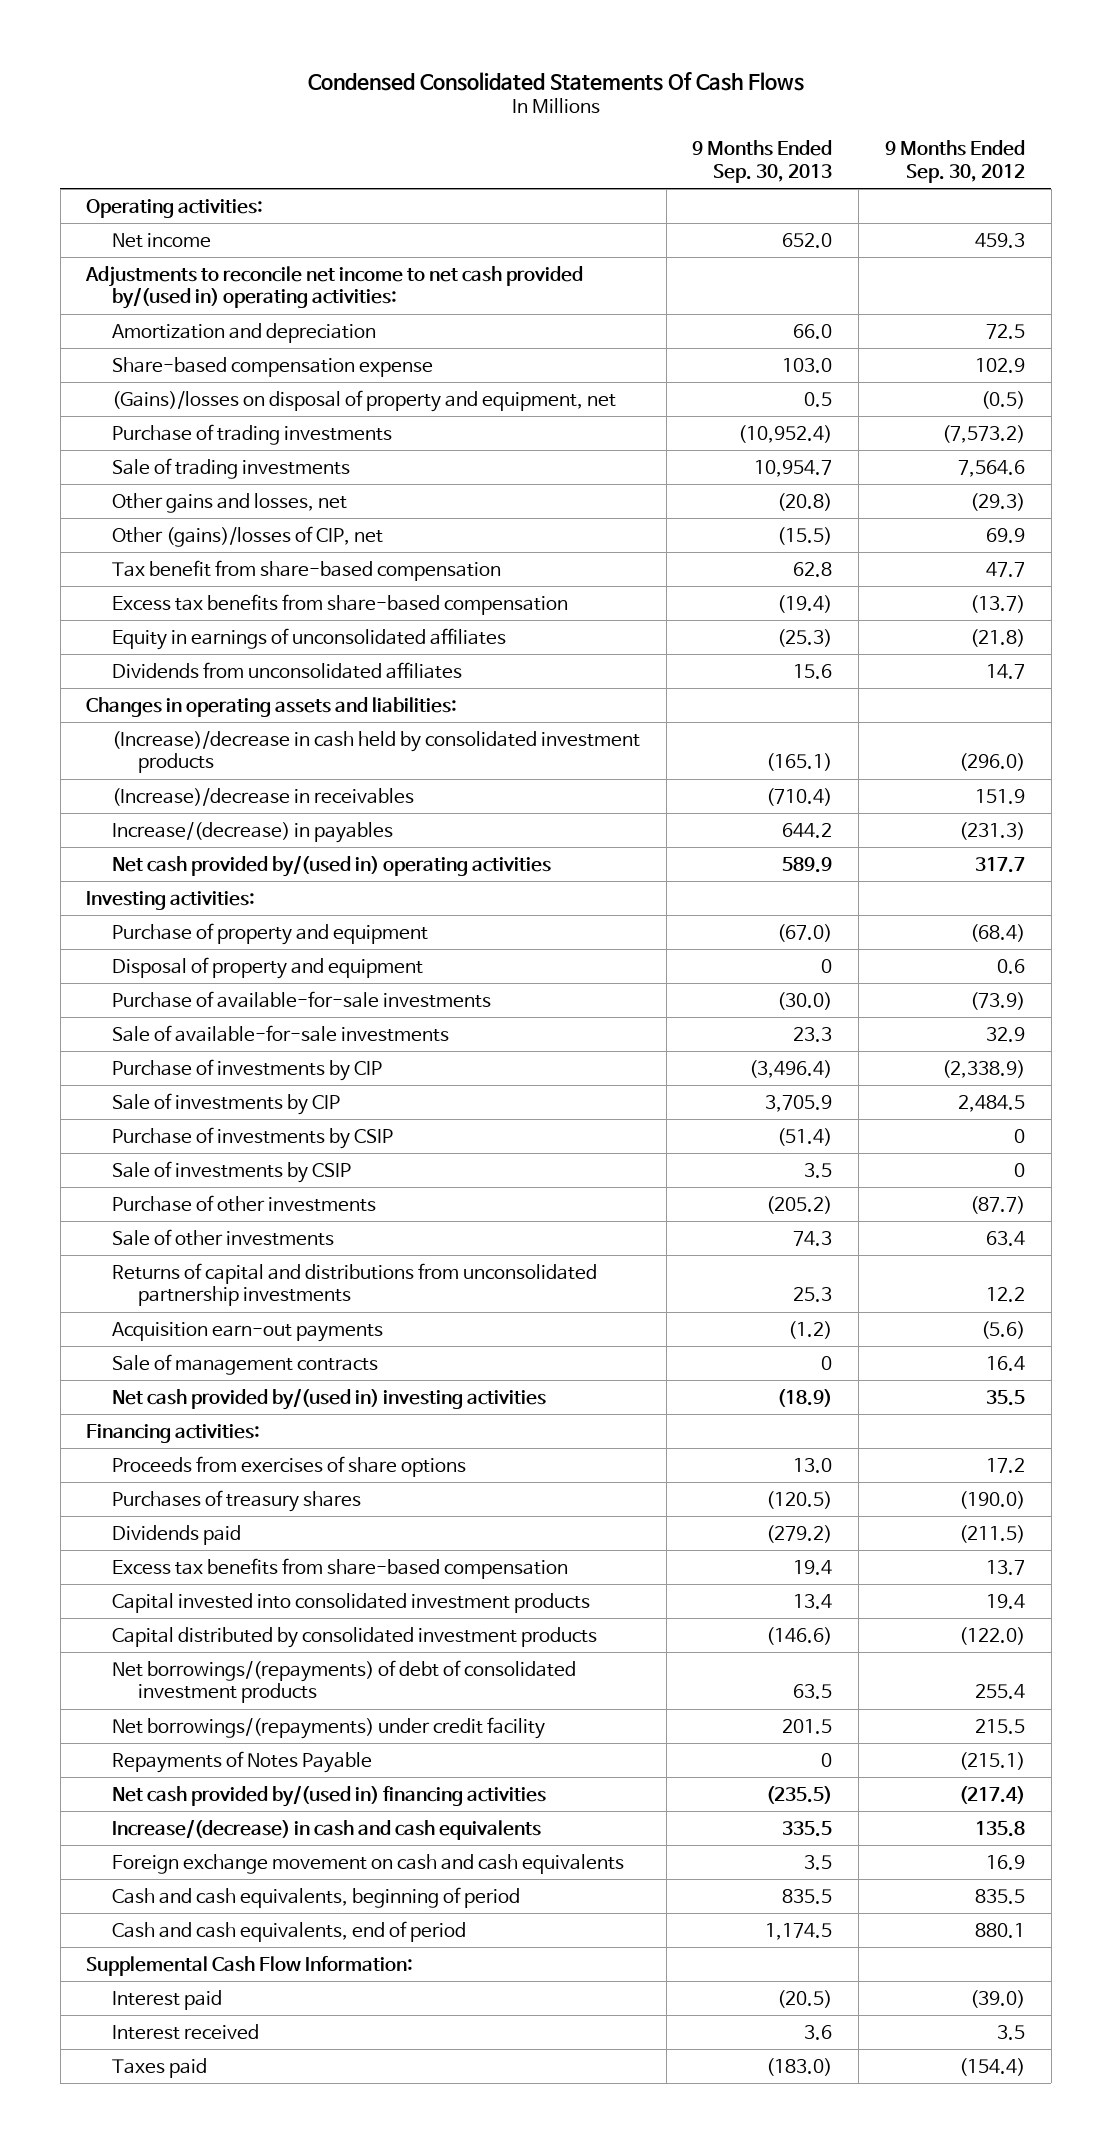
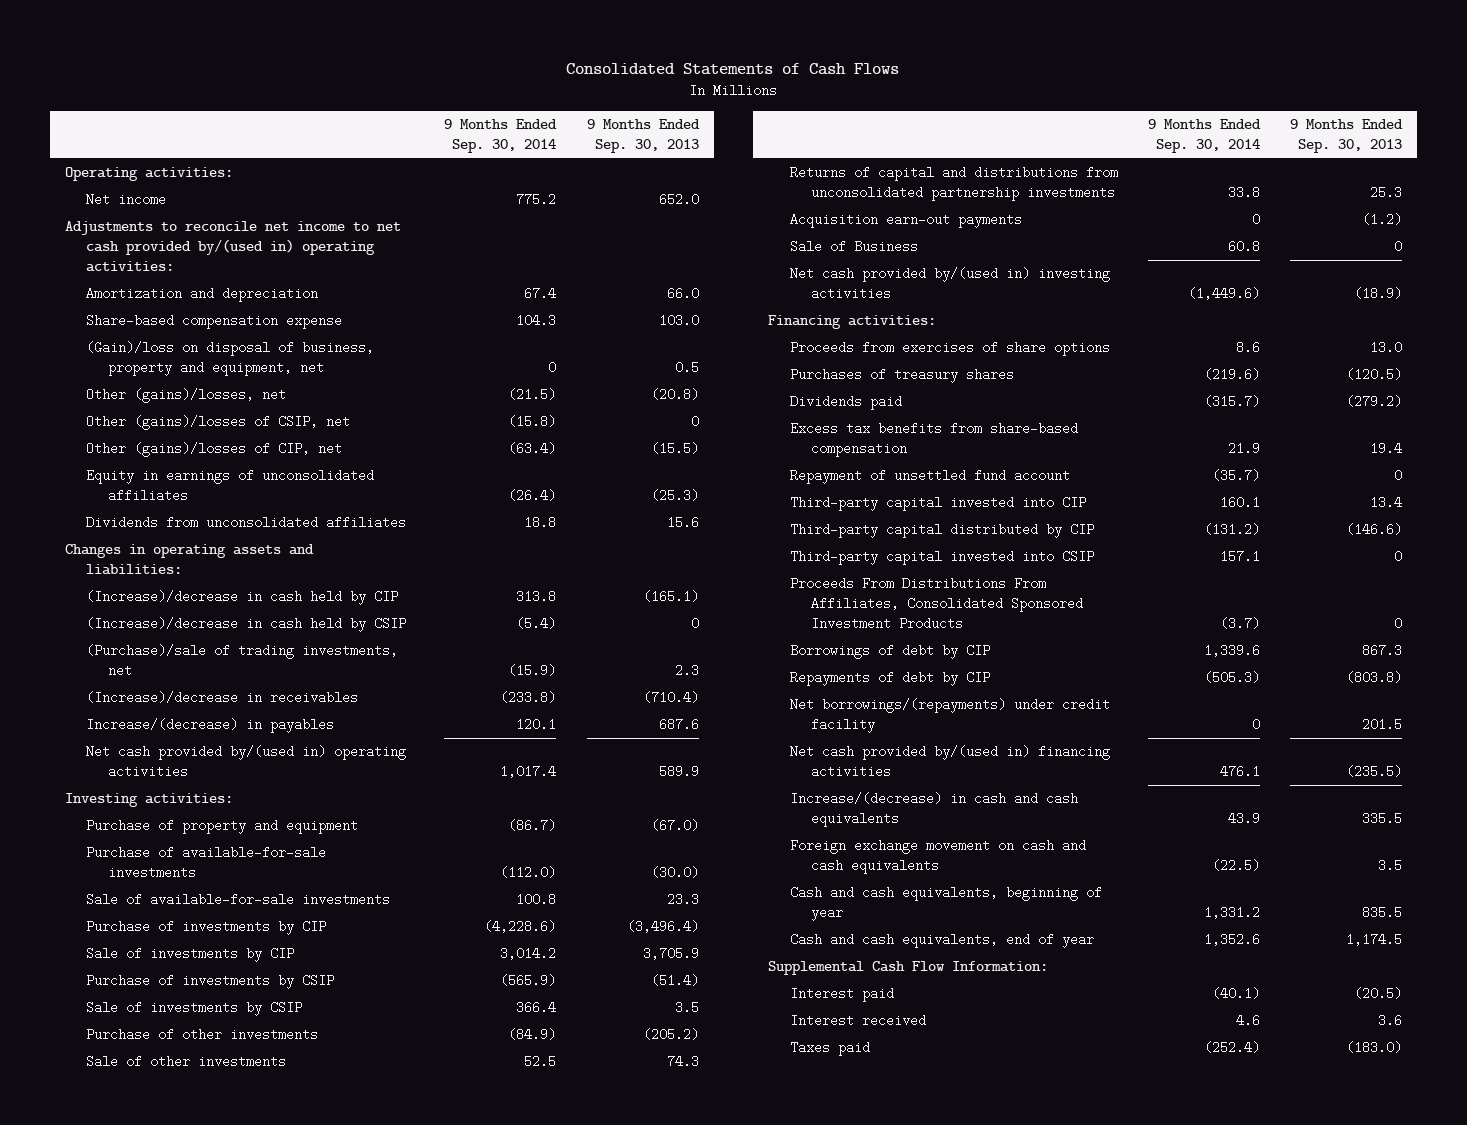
- Condensed Consolidated Statements Of Cash Flows
+ Consolidated Statements of Cash Flows
- | 9 Months Ended Sep. 30, 2013 | 9 Months Ended Sep. 30, 2012
+ | 9 Months Ended Sep. 30, 2014 | 9 Months Ended Sep. 30, 2013
- (Gains)/losses on disposal of property and equipment, net | 0.5 | (0.5)
- Purchase of trading investments | (10,952.4) | (7,573.2)
- Sale of trading investments | 10,954.7 | 7,564.6
- Other gains and losses, net | (20.8) | (29.3)
+ (Gain)/loss on disposal of business, property and equipment, net | 0 | 0.5
+ Other (gains)/losses, net | (21.5) | (20.8)
+ Other (gains)/losses of CSIP, net | (15.8) | 0
- Tax benefit from share-based compensation | 62.8 | 47.7
- Excess tax benefits from share-based compensation | (19.4) | (13.7)
- (Increase)/decrease in cash held by consolidated investment products | (165.1) | (296.0)
+ (Increase)/decrease in cash held by CIP | 313.8 | (165.1)
+ (Increase)/decrease in cash held by CSIP | (5.4) | 0
+ (Purchase)/sale of trading investments, net | (15.9) | 2.3
- Increase/(decrease) in payables | 644.2 | (231.3)
+ Increase/(decrease) in payables | 120.1 | 687.6
- Disposal of property and equipment | 0 | 0.6
- Sale of management contracts | 0 | 16.4
+ Sale of Business | 60.8 | 0
- Capital invested into consolidated investment products | 13.4 | 19.4
- Capital distributed by consolidated investment products | (146.6) | (122.0)
- Net borrowings/(repayments) of debt of consolidated investment products | 63.5 | 255.4
+ Repayment of unsettled fund account | (35.7) | 0
+ Third-party capital invested into CIP | 160.1 | 13.4
+ Third-party capital distributed by CIP | (131.2) | (146.6)
+ Third-party capital invested into CSIP | 157.1 | 0
+ Proceeds From Distributions From Affiliates, Consolidated Sponsored Investment Products | (3.7) | 0
+ Borrowings of debt by CIP | 1,339.6 | 867.3
+ Repayments of debt by CIP | (505.3) | (803.8)
- Repayments of Notes Payable | 0 | (215.1)
- Cash and cash equivalents, beginning of period | 835.5 | 835.5
- Cash and cash equivalents, end of period | 1,174.5 | 880.1
+ Cash and cash equivalents, beginning of year | 1,331.2 | 835.5
+ Cash and cash equivalents, end of year | 1,352.6 | 1,174.5

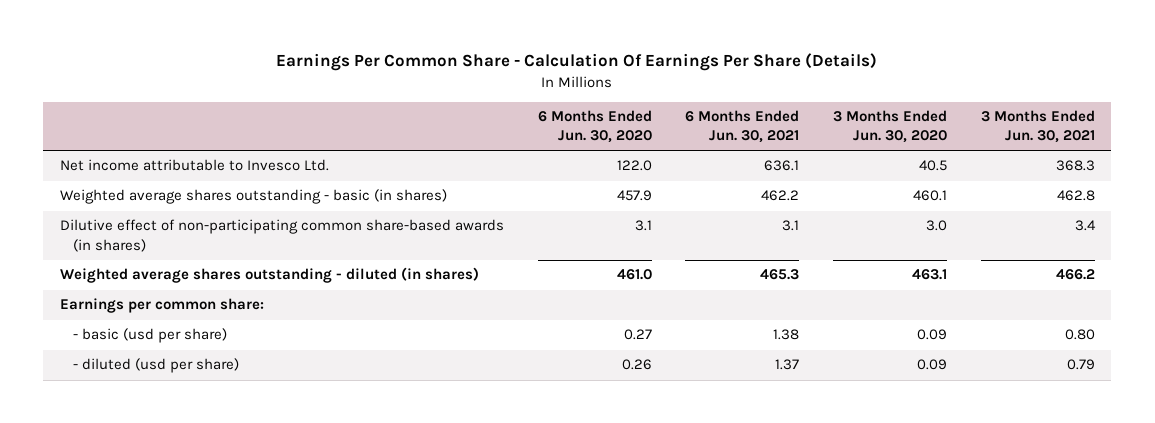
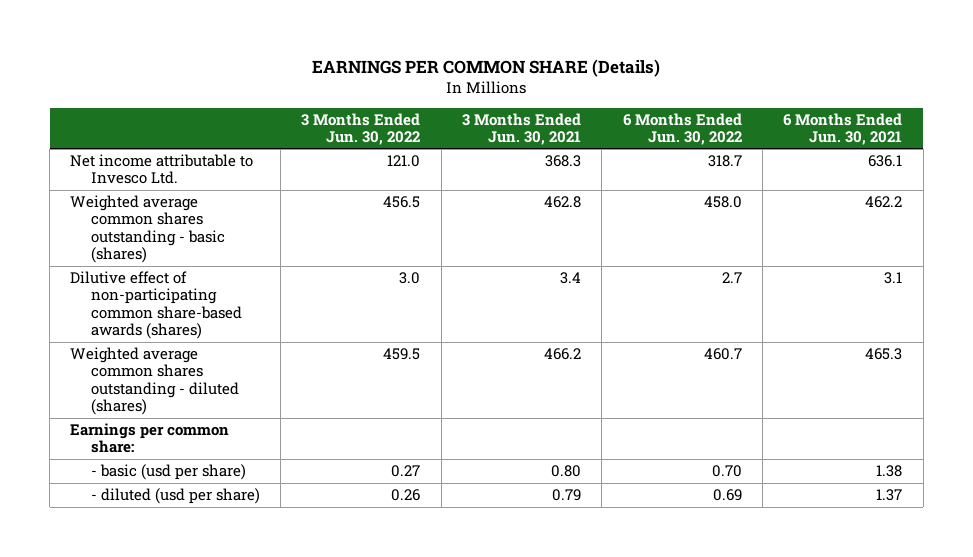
- Earnings Per Common Share - Calculation Of Earnings Per Share (Details)
+ EARNINGS PER COMMON SHARE (Details)
- | 6 Months Ended Jun. 30, 2020 | 6 Months Ended Jun. 30, 2021 | 3 Months Ended Jun. 30, 2020 | 3 Months Ended Jun. 30, 2021
+ | 3 Months Ended Jun. 30, 2022 | 3 Months Ended Jun. 30, 2021 | 6 Months Ended Jun. 30, 2022 | 6 Months Ended Jun. 30, 2021
- Weighted average shares outstanding - basic (in shares) | 457.9 | 462.2 | 460.1 | 462.8
- Dilutive effect of non-participating common share-based awards (in shares) | 3.1 | 3.1 | 3.0 | 3.4
- Weighted average shares outstanding - diluted (in shares) | 461.0 | 465.3 | 463.1 | 466.2
+ Weighted average common shares outstanding - basic (shares) | 456.5 | 462.8 | 458.0 | 462.2
+ Dilutive effect of non-participating common share-based awards (shares) | 3.0 | 3.4 | 2.7 | 3.1
+ Weighted average common shares outstanding - diluted (shares) | 459.5 | 466.2 | 460.7 | 465.3

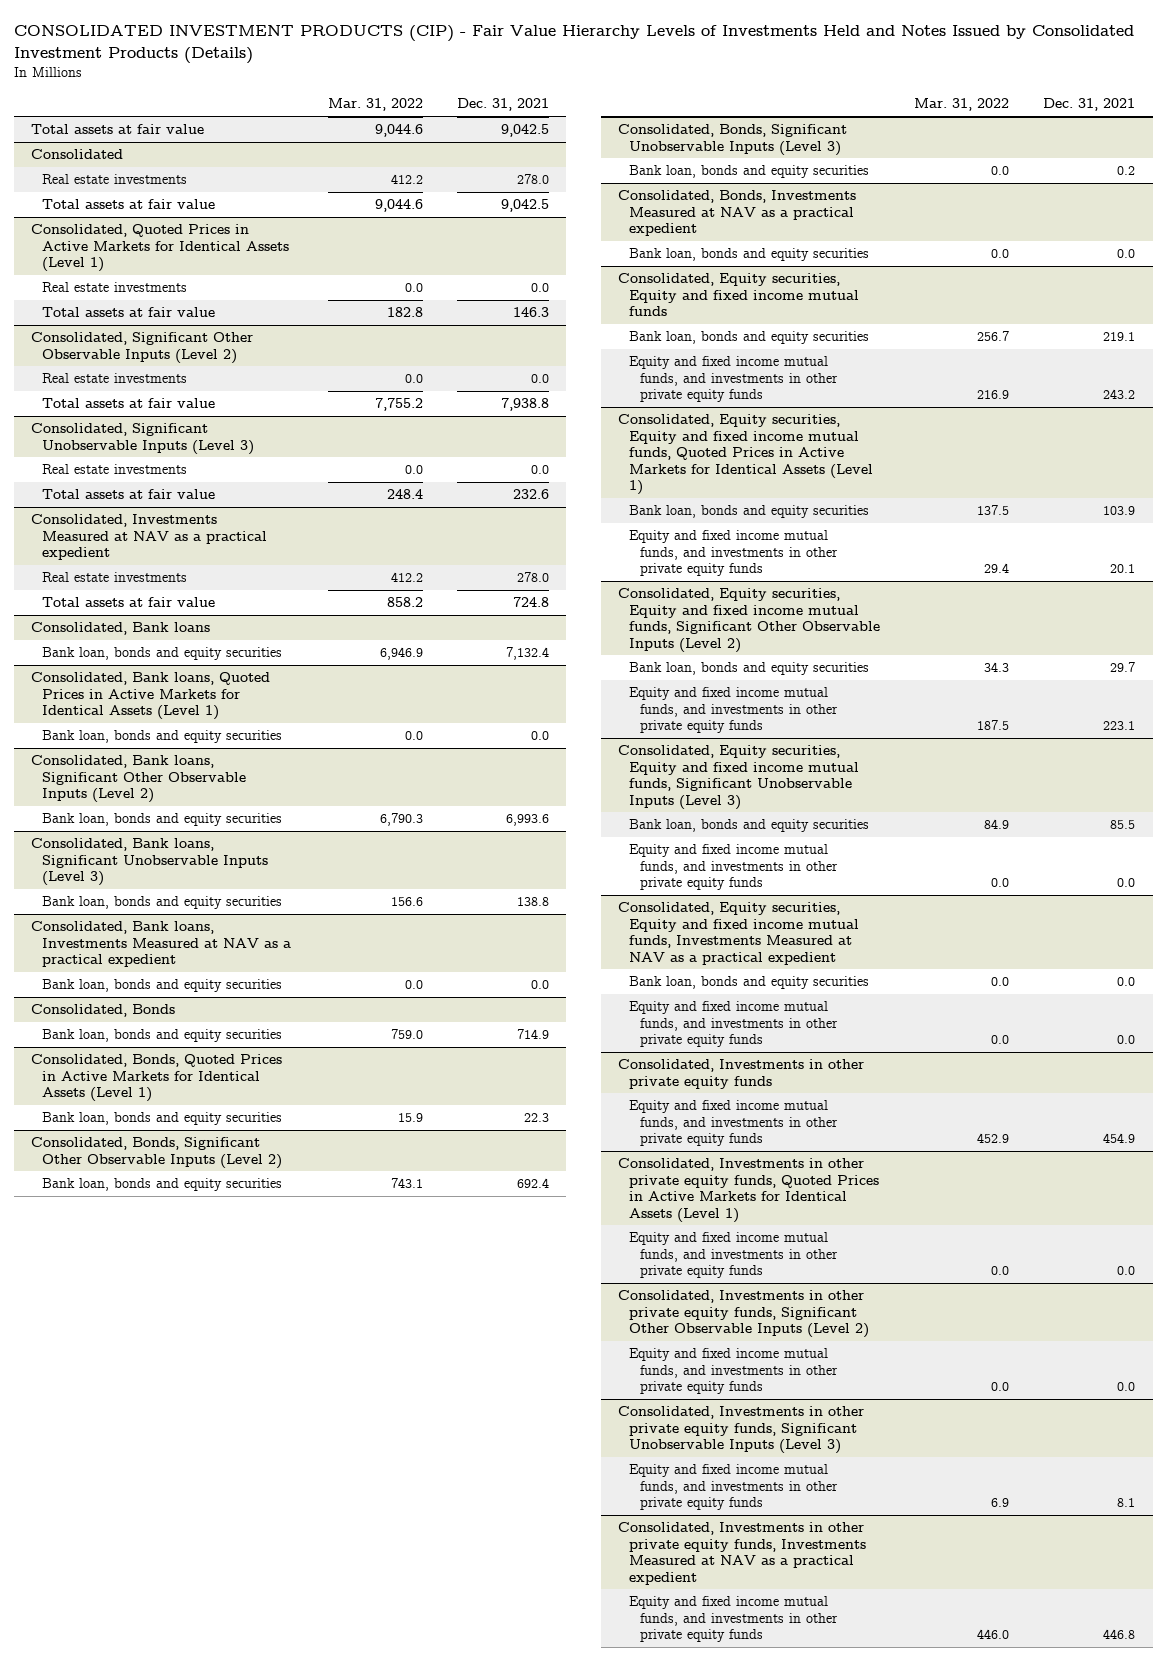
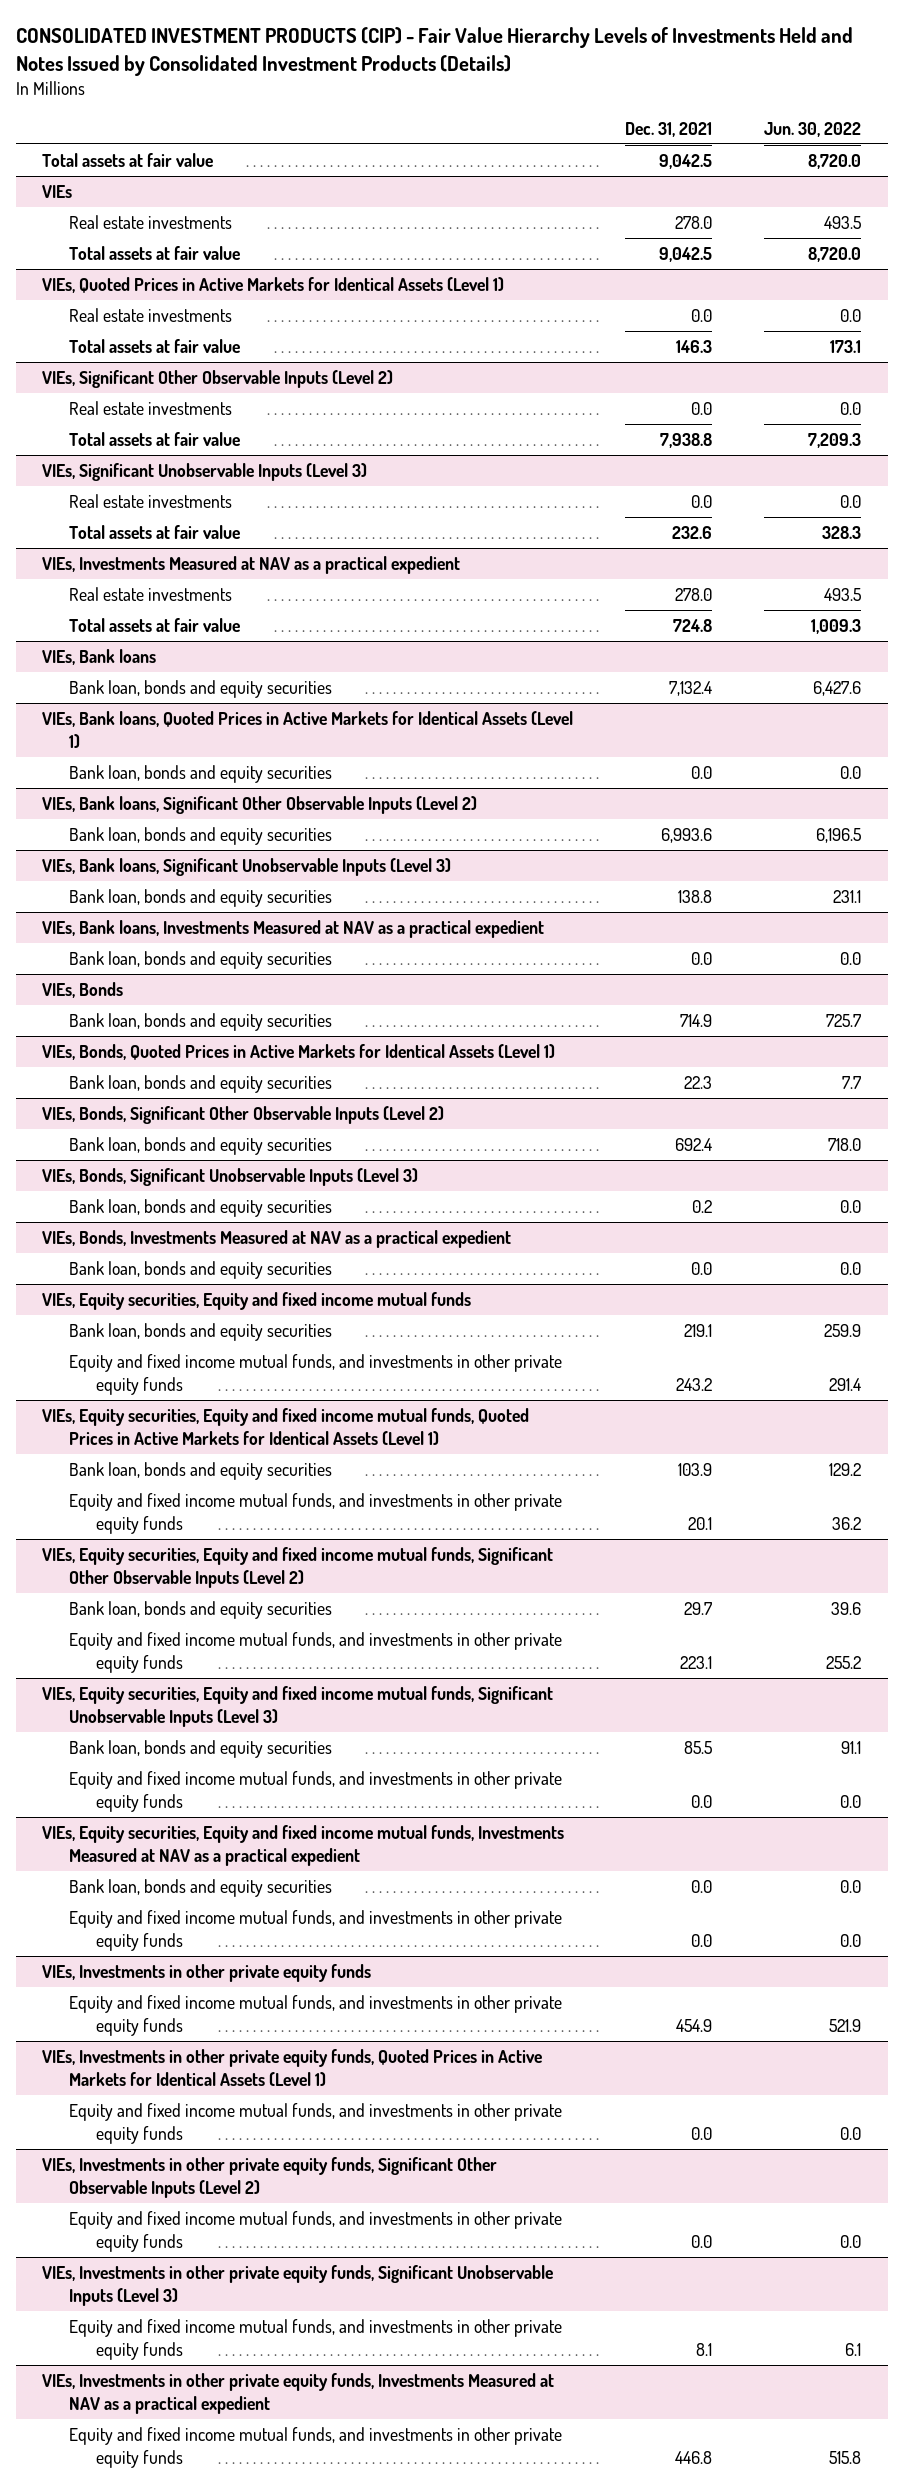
- | Mar. 31, 2022 | Dec. 31, 2021
+ | Dec. 31, 2021 | Jun. 30, 2022
- Consolidated
+ VIEs
- Consolidated, Quoted Prices in Active Markets for Identical Assets (Level 1)
+ VIEs, Quoted Prices in Active Markets for Identical Assets (Level 1)
- Consolidated, Significant Other Observable Inputs (Level 2)
+ VIEs, Significant Other Observable Inputs (Level 2)
- Consolidated, Significant Unobservable Inputs (Level 3)
+ VIEs, Significant Unobservable Inputs (Level 3)
- Consolidated, Investments Measured at NAV as a practical expedient
+ VIEs, Investments Measured at NAV as a practical expedient
- Consolidated, Bank loans
+ VIEs, Bank loans
- Consolidated, Bank loans, Quoted Prices in Active Markets for Identical Assets (Level 1)
+ VIEs, Bank loans, Quoted Prices in Active Markets for Identical Assets (Level 1)
- Consolidated, Bank loans, Significant Other Observable Inputs (Level 2)
+ VIEs, Bank loans, Significant Other Observable Inputs (Level 2)
- Consolidated, Bank loans, Significant Unobservable Inputs (Level 3)
+ VIEs, Bank loans, Significant Unobservable Inputs (Level 3)
- Consolidated, Bank loans, Investments Measured at NAV as a practical expedient
+ VIEs, Bank loans, Investments Measured at NAV as a practical expedient
- Consolidated, Bonds
+ VIEs, Bonds
- Consolidated, Bonds, Quoted Prices in Active Markets for Identical Assets (Level 1)
+ VIEs, Bonds, Quoted Prices in Active Markets for Identical Assets (Level 1)
- Consolidated, Bonds, Significant Other Observable Inputs (Level 2)
+ VIEs, Bonds, Significant Other Observable Inputs (Level 2)
- Consolidated, Bonds, Significant Unobservable Inputs (Level 3)
+ VIEs, Bonds, Significant Unobservable Inputs (Level 3)
- Consolidated, Bonds, Investments Measured at NAV as a practical expedient
+ VIEs, Bonds, Investments Measured at NAV as a practical expedient
- Consolidated, Equity securities, Equity and fixed income mutual funds
+ VIEs, Equity securities, Equity and fixed income mutual funds
- Consolidated, Equity securities, Equity and fixed income mutual funds, Quoted Prices in Active Markets for Identical Assets (Level 1)
+ VIEs, Equity securities, Equity and fixed income mutual funds, Quoted Prices in Active Markets for Identical Assets (Level 1)
- Consolidated, Equity securities, Equity and fixed income mutual funds, Significant Other Observable Inputs (Level 2)
+ VIEs, Equity securities, Equity and fixed income mutual funds, Significant Other Observable Inputs (Level 2)
- Consolidated, Equity securities, Equity and fixed income mutual funds, Significant Unobservable Inputs (Level 3)
+ VIEs, Equity securities, Equity and fixed income mutual funds, Significant Unobservable Inputs (Level 3)
- Consolidated, Equity securities, Equity and fixed income mutual funds, Investments Measured at NAV as a practical expedient
+ VIEs, Equity securities, Equity and fixed income mutual funds, Investments Measured at NAV as a practical expedient
- Consolidated, Investments in other private equity funds
+ VIEs, Investments in other private equity funds
- Consolidated, Investments in other private equity funds, Quoted Prices in Active Markets for Identical Assets (Level 1)
+ VIEs, Investments in other private equity funds, Quoted Prices in Active Markets for Identical Assets (Level 1)
- Consolidated, Investments in other private equity funds, Significant Other Observable Inputs (Level 2)
+ VIEs, Investments in other private equity funds, Significant Other Observable Inputs (Level 2)
- Consolidated, Investments in other private equity funds, Significant Unobservable Inputs (Level 3)
+ VIEs, Investments in other private equity funds, Significant Unobservable Inputs (Level 3)
- Consolidated, Investments in other private equity funds, Investments Measured at NAV as a practical expedient
+ VIEs, Investments in other private equity funds, Investments Measured at NAV as a practical expedient

